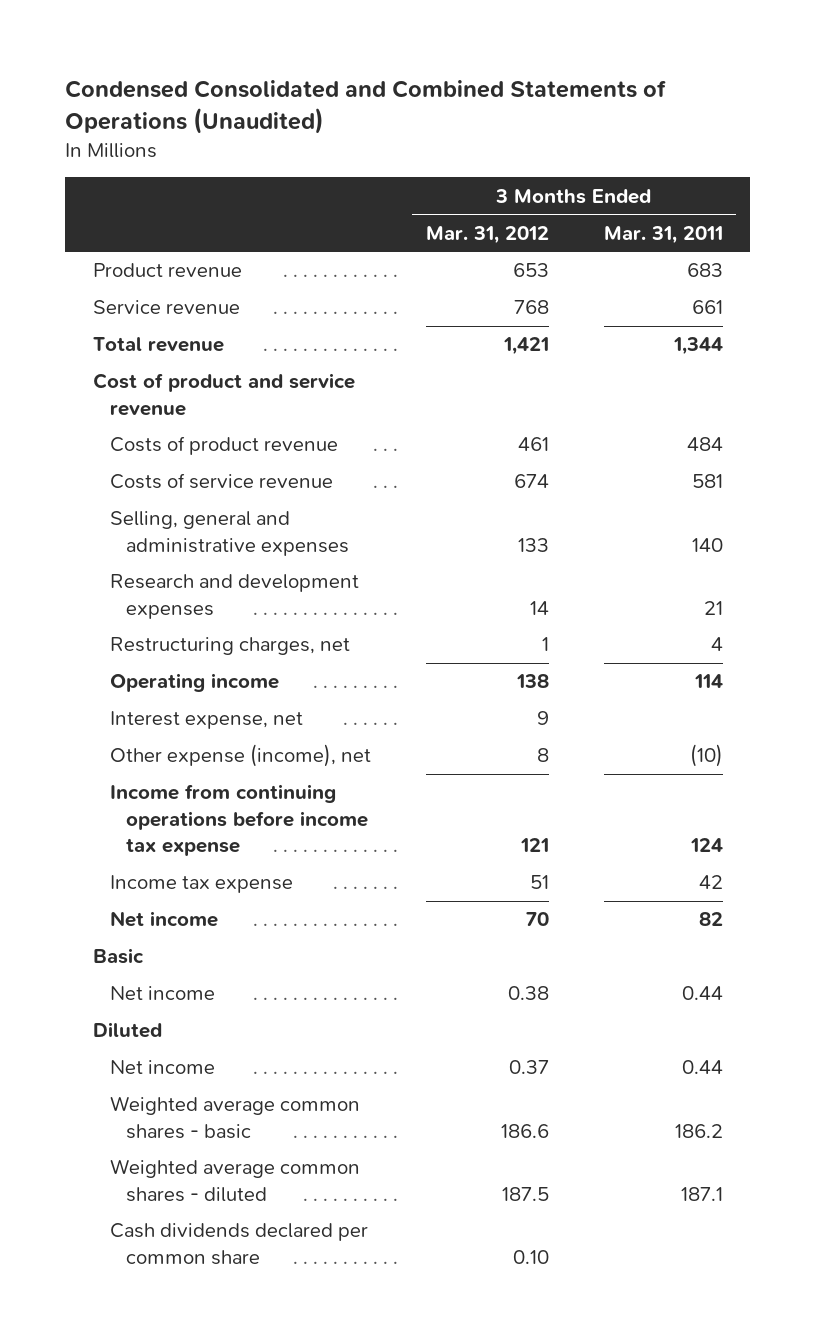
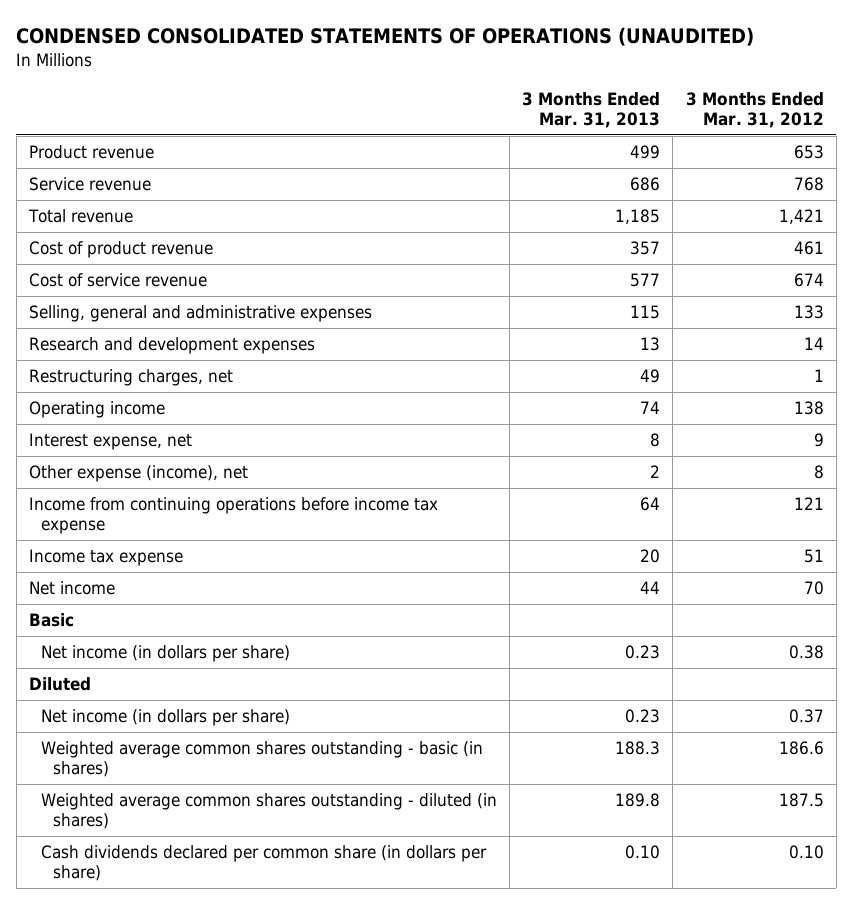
- Condensed Consolidated and Combined Statements of Operations (Unaudited)
+ CONDENSED CONSOLIDATED STATEMENTS OF OPERATIONS (UNAUDITED)
- | 3 Months Ended Mar. 31, 2012 | 3 Months Ended Mar. 31, 2011
+ | 3 Months Ended Mar. 31, 2013 | 3 Months Ended Mar. 31, 2012
- Cost of product and service revenue
- Costs of product revenue | 461 | 484
- Costs of service revenue | 674 | 581
+ Cost of product revenue | 357 | 461
+ Cost of service revenue | 577 | 674
- Net income | 0.38 | 0.44
+ Net income (in dollars per share) | 0.23 | 0.38
- Net income | 0.37 | 0.44
- Weighted average common shares - basic | 186.6 | 186.2
- Weighted average common shares - diluted | 187.5 | 187.1
- Cash dividends declared per common share | 0.10 |
+ Net income (in dollars per share) | 0.23 | 0.37
+ Weighted average common shares outstanding - basic (in shares) | 188.3 | 186.6
+ Weighted average common shares outstanding - diluted (in shares) | 189.8 | 187.5
+ Cash dividends declared per common share (in dollars per share) | 0.10 | 0.10

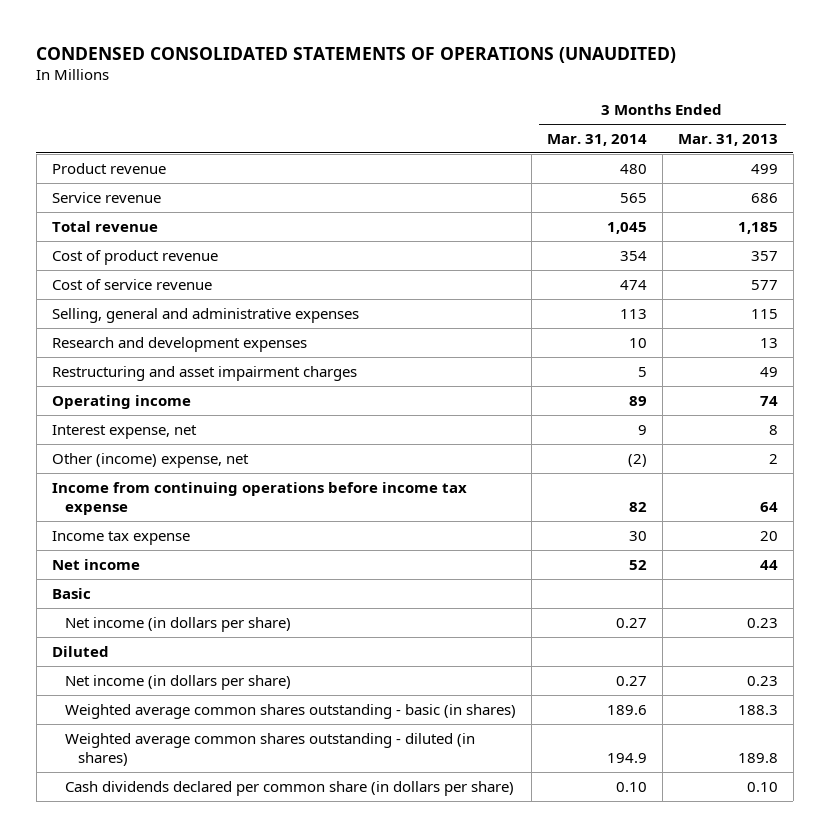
- | 3 Months Ended Mar. 31, 2013 | 3 Months Ended Mar. 31, 2012
+ | 3 Months Ended Mar. 31, 2014 | 3 Months Ended Mar. 31, 2013
- Restructuring charges, net | 49 | 1
+ Restructuring and asset impairment charges | 5 | 49
- Other expense (income), net | 2 | 8
+ Other (income) expense, net | (2) | 2

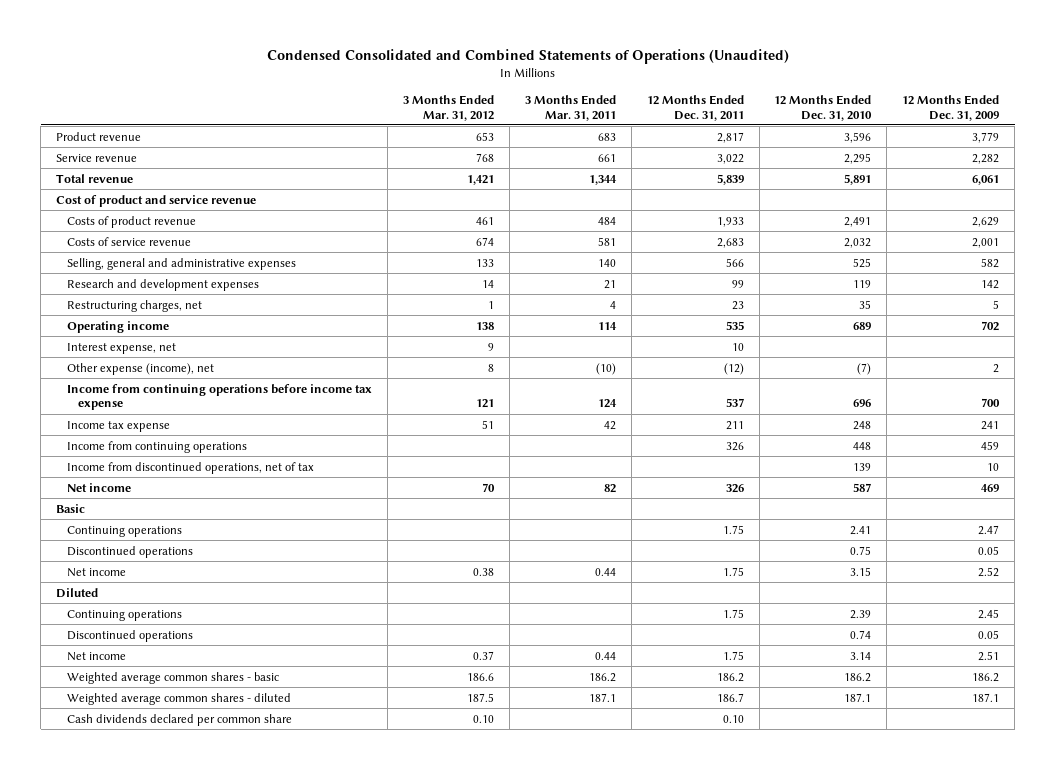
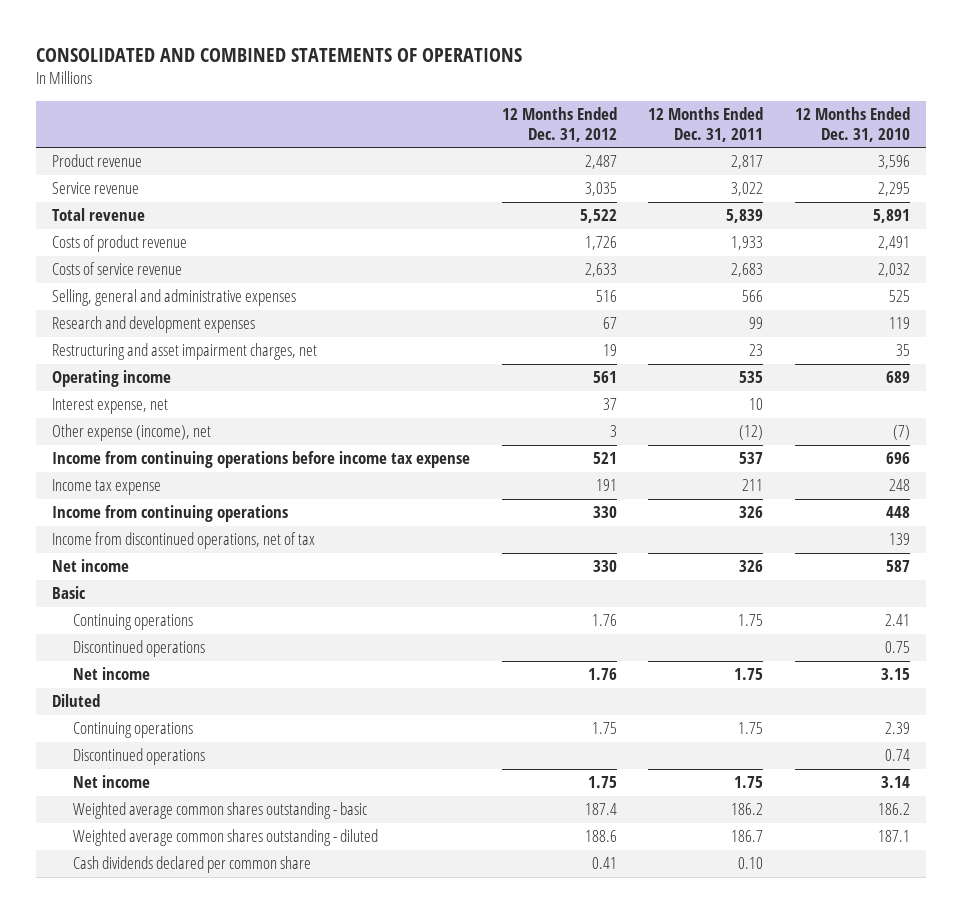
- Condensed Consolidated and Combined Statements of Operations (Unaudited)
+ CONSOLIDATED AND COMBINED STATEMENTS OF OPERATIONS
- | 3 Months Ended Mar. 31, 2012 | 3 Months Ended Mar. 31, 2011 | 12 Months Ended Dec. 31, 2011 | 12 Months Ended Dec. 31, 2010 | 12 Months Ended Dec. 31, 2009
+ | 12 Months Ended Dec. 31, 2012 | 12 Months Ended Dec. 31, 2011 | 12 Months Ended Dec. 31, 2010
- Cost of product and service revenue
- Restructuring charges, net | 1 | 4 | 23 | 35 | 5
+ Restructuring and asset impairment charges, net | 19 | 23 | 35
- Weighted average common shares - basic | 186.6 | 186.2 | 186.2 | 186.2 | 186.2
- Weighted average common shares - diluted | 187.5 | 187.1 | 186.7 | 187.1 | 187.1
+ Weighted average common shares outstanding - basic | 187.4 | 186.2 | 186.2
+ Weighted average common shares outstanding - diluted | 188.6 | 186.7 | 187.1

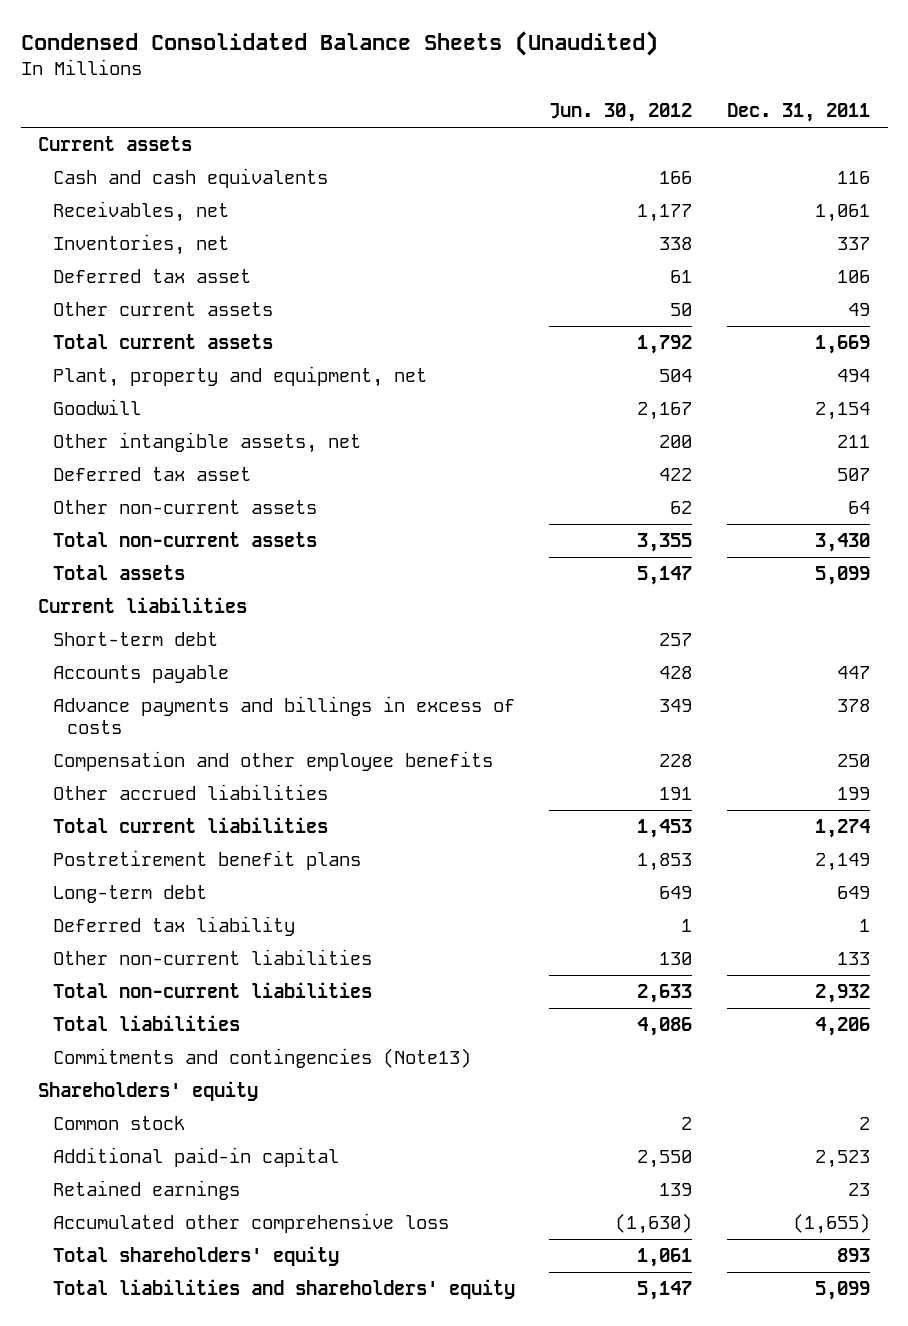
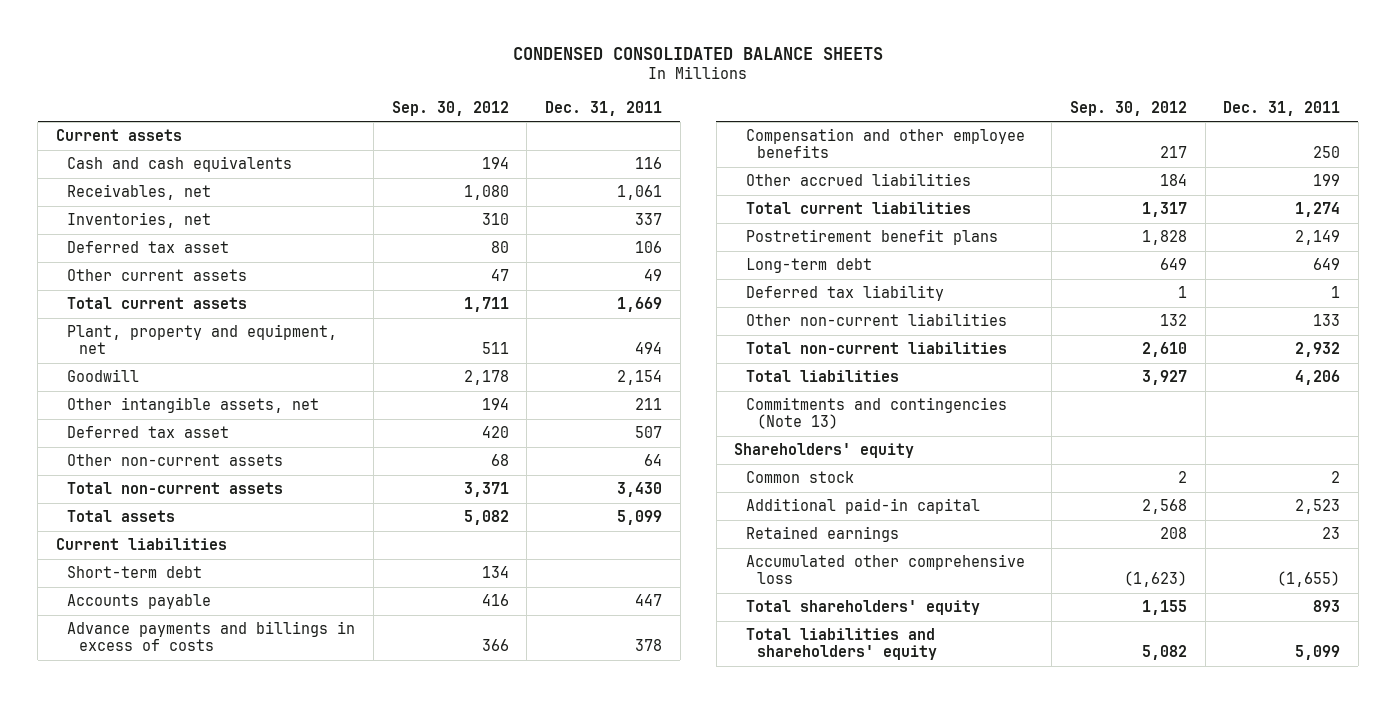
- Condensed Consolidated Balance Sheets (Unaudited)
+ CONDENSED CONSOLIDATED BALANCE SHEETS
- | Jun. 30, 2012 | Dec. 31, 2011
+ | Sep. 30, 2012 | Dec. 31, 2011
- Commitments and contingencies (Note13)
+ Commitments and contingencies (Note 13)

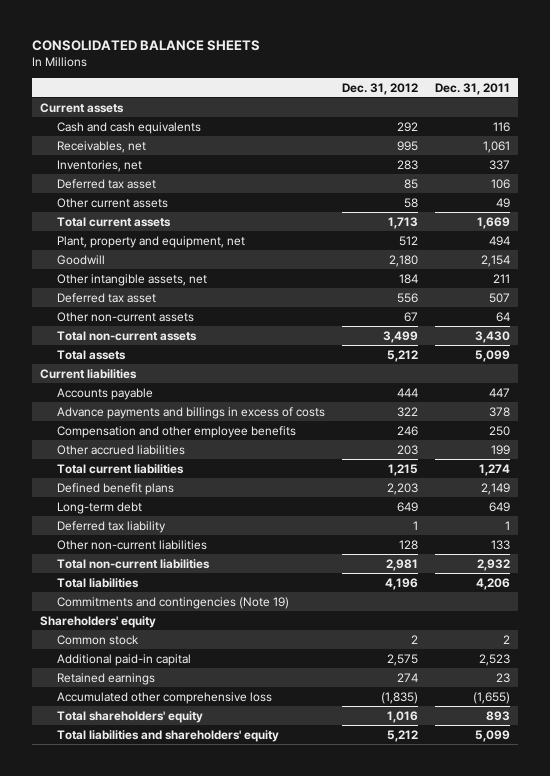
- CONDENSED CONSOLIDATED BALANCE SHEETS
+ CONSOLIDATED BALANCE SHEETS
- | Sep. 30, 2012 | Dec. 31, 2011
+ | Dec. 31, 2012 | Dec. 31, 2011
- Short-term debt | 134 |
- Postretirement benefit plans | 1,828 | 2,149
+ Defined benefit plans | 2,203 | 2,149
- Commitments and contingencies (Note 13)
+ Commitments and contingencies (Note 19)

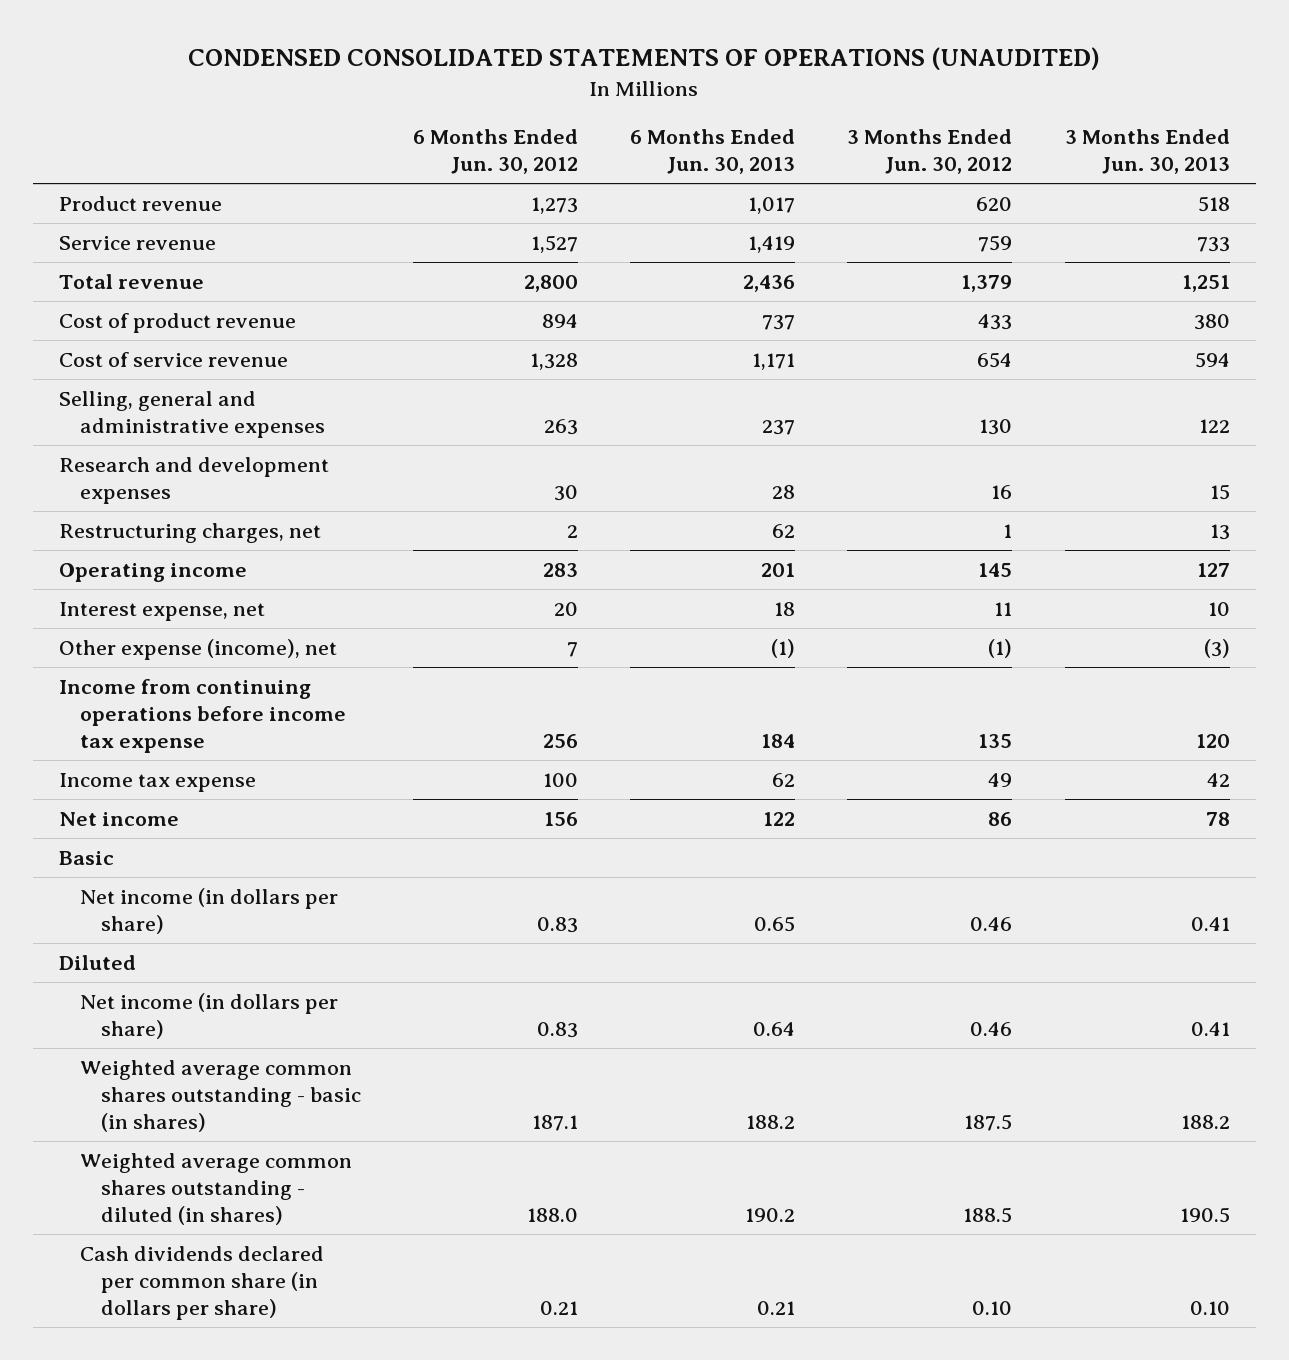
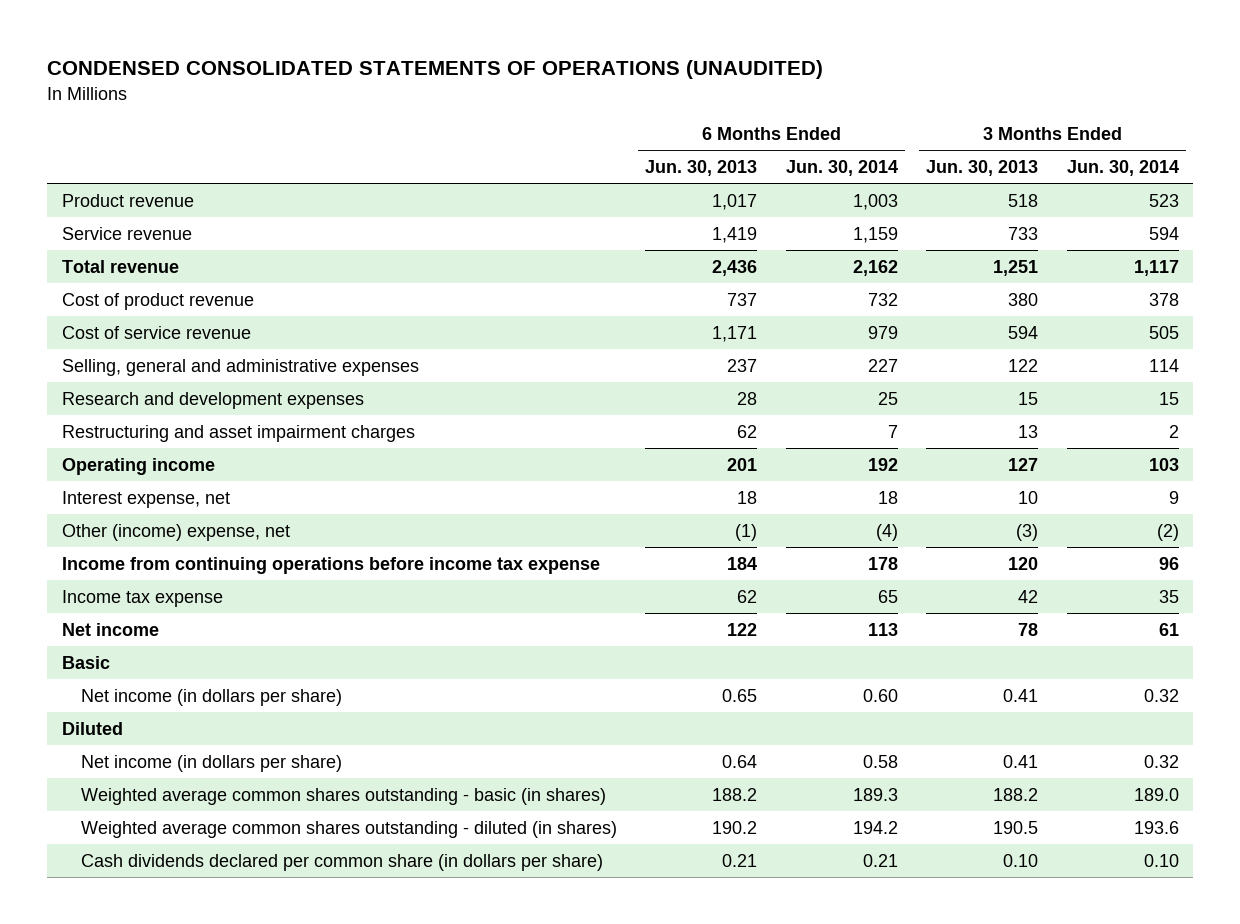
- | 6 Months Ended Jun. 30, 2012 | 6 Months Ended Jun. 30, 2013 | 3 Months Ended Jun. 30, 2012 | 3 Months Ended Jun. 30, 2013
+ | 6 Months Ended Jun. 30, 2013 | 6 Months Ended Jun. 30, 2014 | 3 Months Ended Jun. 30, 2013 | 3 Months Ended Jun. 30, 2014
- Restructuring charges, net | 2 | 62 | 1 | 13
+ Restructuring and asset impairment charges | 62 | 7 | 13 | 2
- Other expense (income), net | 7 | (1) | (1) | (3)
+ Other (income) expense, net | (1) | (4) | (3) | (2)

